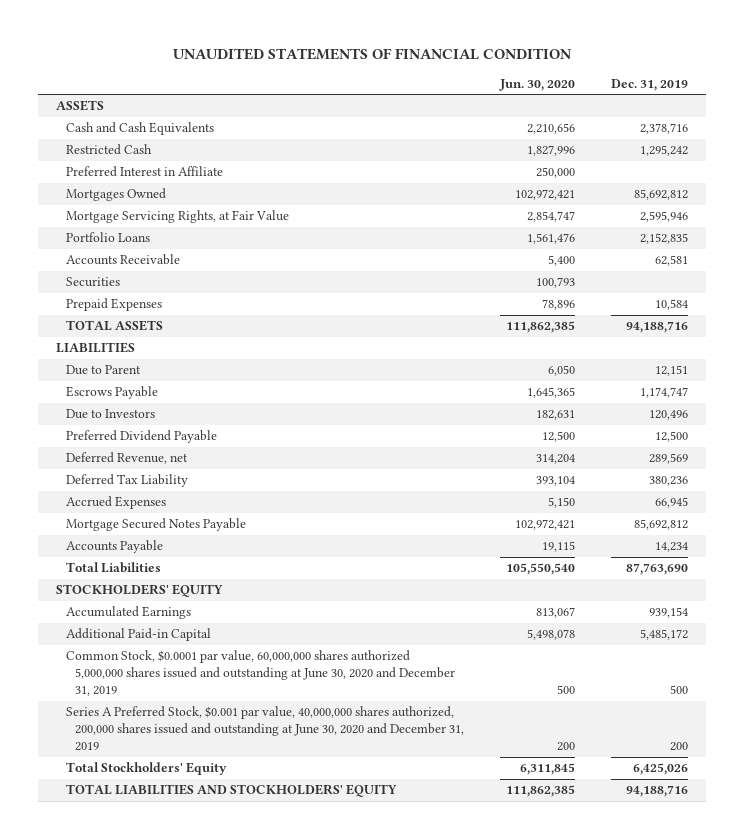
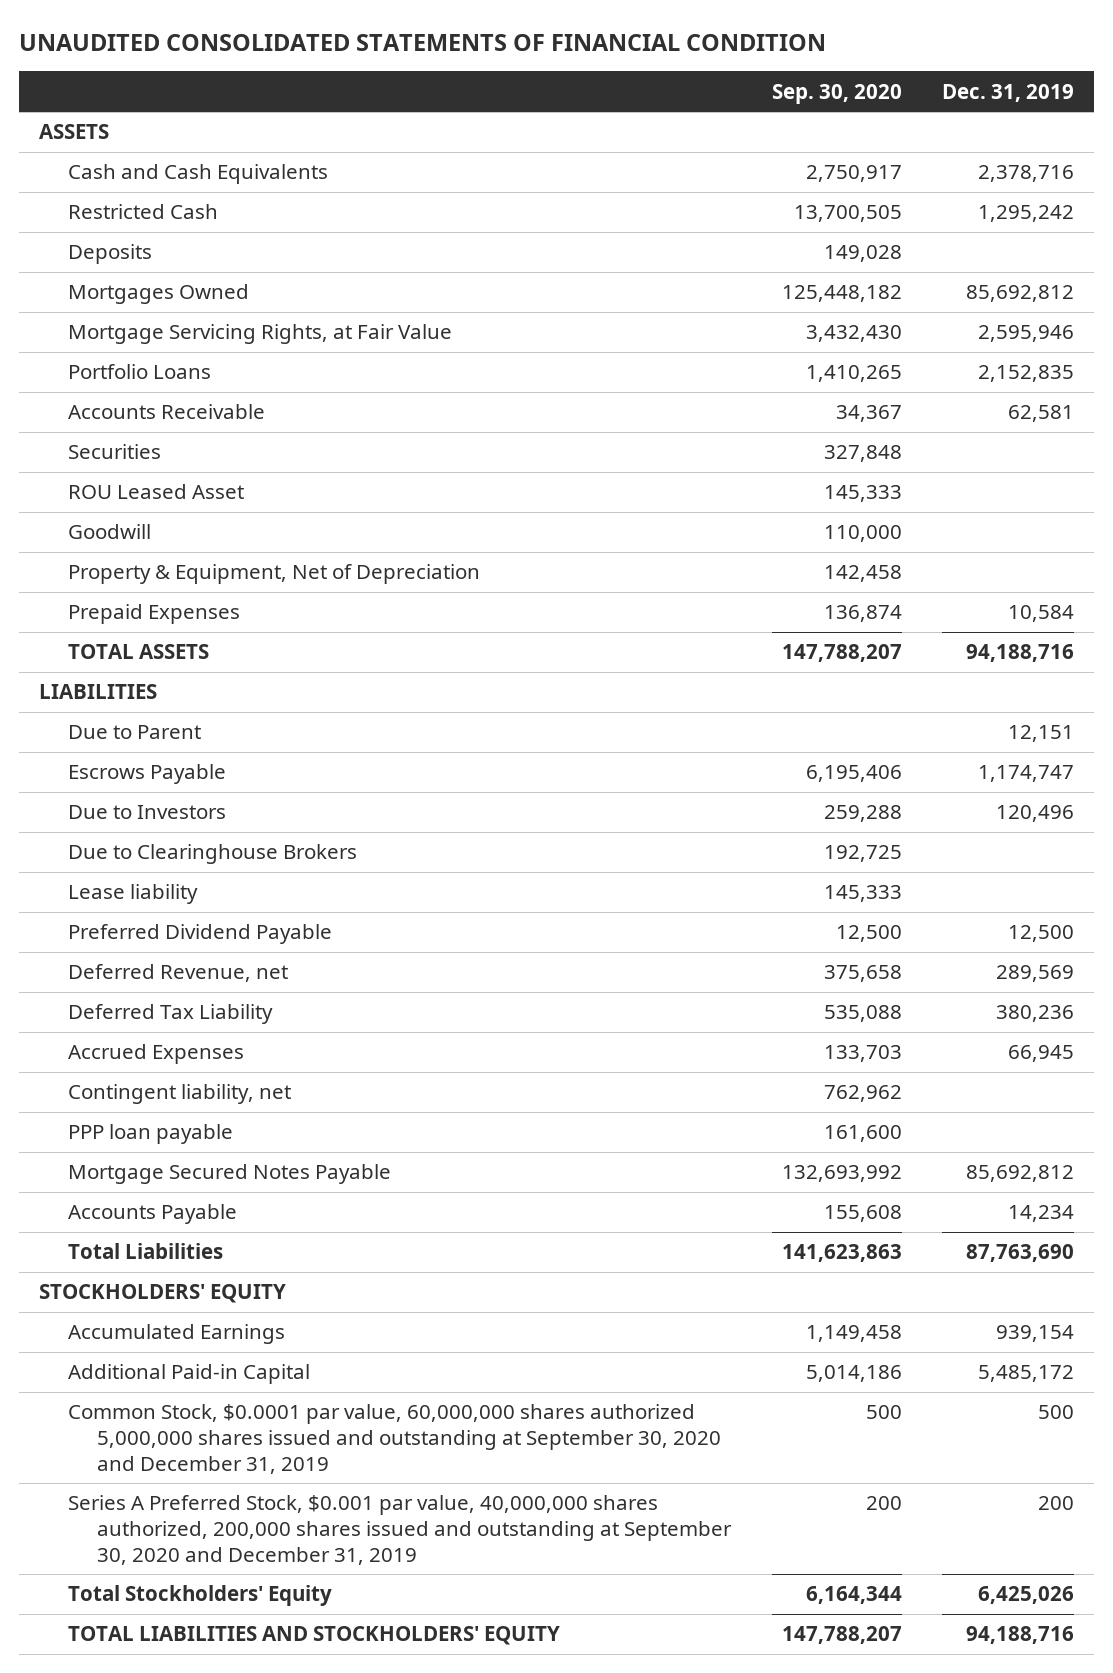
- UNAUDITED STATEMENTS OF FINANCIAL CONDITION
+ UNAUDITED CONSOLIDATED STATEMENTS OF FINANCIAL CONDITION
- | Jun. 30, 2020 | Dec. 31, 2019
+ | Sep. 30, 2020 | Dec. 31, 2019
- Preferred Interest in Affiliate | 250,000 |
+ Deposits | 149,028 |
+ ROU Leased Asset | 145,333 |
+ Goodwill | 110,000 |
+ Property & Equipment, Net of Depreciation | 142,458 |
+ Due to Clearinghouse Brokers | 192,725 |
+ Lease liability | 145,333 |
+ Contingent liability, net | 762,962 |
+ PPP loan payable | 161,600 |
- Common Stock, $0.0001 par value, 60,000,000 shares authorized 5,000,000 shares issued and outstanding at June 30, 2020 and December 31, 2019 | 500 | 500
- Series A Preferred Stock, $0.001 par value, 40,000,000 shares authorized, 200,000 shares issued and outstanding at June 30, 2020 and December 31, 2019 | 200 | 200
+ Common Stock, $0.0001 par value, 60,000,000 shares authorized 5,000,000 shares issued and outstanding at September 30, 2020 and December 31, 2019 | 500 | 500
+ Series A Preferred Stock, $0.001 par value, 40,000,000 shares authorized, 200,000 shares issued and outstanding at September 30, 2020 and December 31, 2019 | 200 | 200

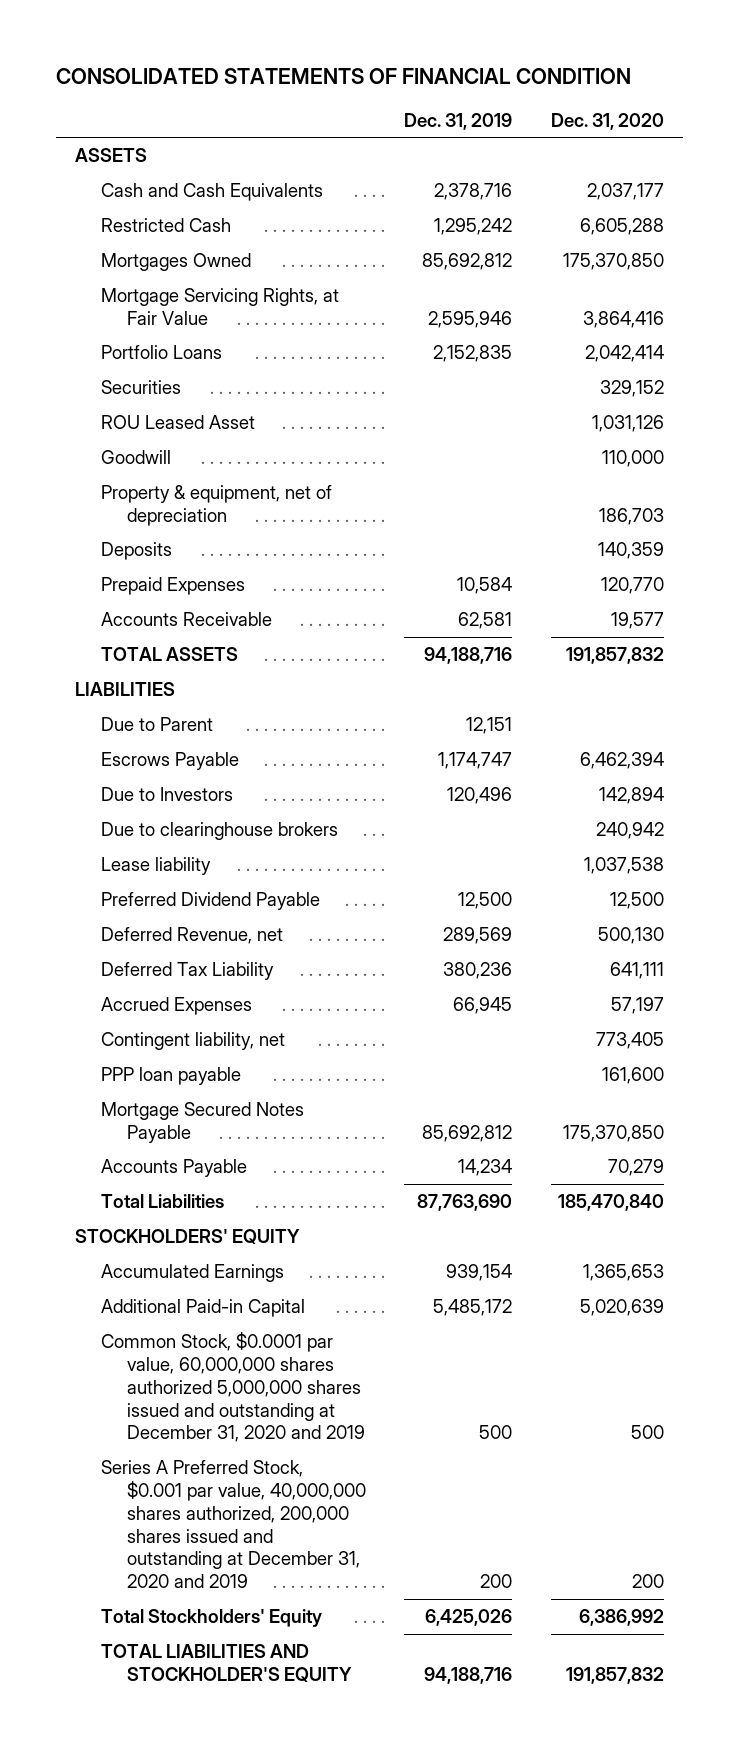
- UNAUDITED CONSOLIDATED STATEMENTS OF FINANCIAL CONDITION
+ CONSOLIDATED STATEMENTS OF FINANCIAL CONDITION
- | Sep. 30, 2020 | Dec. 31, 2019
+ | Dec. 31, 2019 | Dec. 31, 2020
- Property & Equipment, Net of Depreciation | 142,458 |
+ Property & equipment, net of depreciation | | 186,703
moved down: Deposits | | 140,359
moved down: Accounts Receivable | 62,581 | 19,577
- Due to Clearinghouse Brokers | 192,725 |
+ Due to clearinghouse brokers | | 240,942
- Common Stock, $0.0001 par value, 60,000,000 shares authorized 5,000,000 shares issued and outstanding at September 30, 2020 and December 31, 2019 | 500 | 500
- Series A Preferred Stock, $0.001 par value, 40,000,000 shares authorized, 200,000 shares issued and outstanding at September 30, 2020 and December 31, 2019 | 200 | 200
+ Common Stock, $0.0001 par value, 60,000,000 shares authorized 5,000,000 shares issued and outstanding at December 31, 2020 and 2019 | 500 | 500
+ Series A Preferred Stock, $0.001 par value, 40,000,000 shares authorized, 200,000 shares issued and outstanding at December 31, 2020 and 2019 | 200 | 200
- TOTAL LIABILITIES AND STOCKHOLDERS' EQUITY | 147,788,207 | 94,188,716
+ TOTAL LIABILITIES AND STOCKHOLDER'S EQUITY | 94,188,716 | 191,857,832

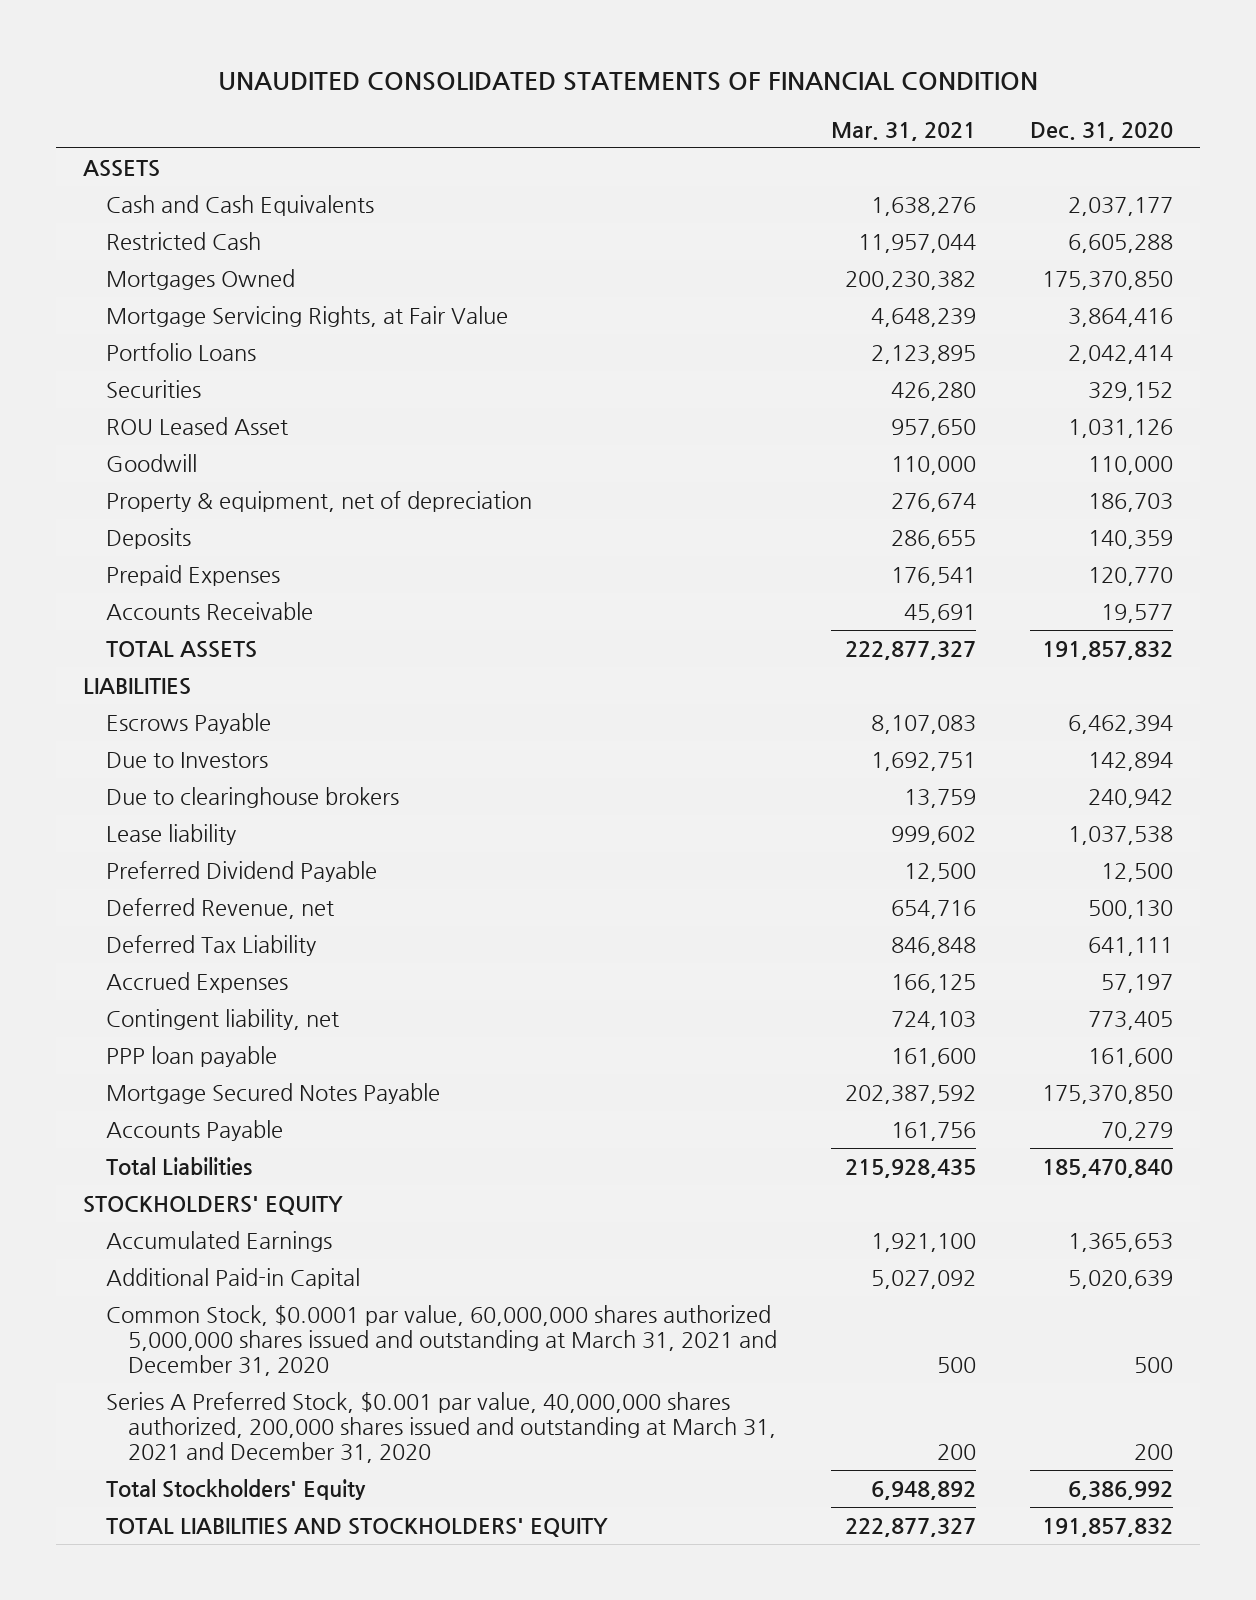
- CONSOLIDATED STATEMENTS OF FINANCIAL CONDITION
+ UNAUDITED CONSOLIDATED STATEMENTS OF FINANCIAL CONDITION
- | Dec. 31, 2019 | Dec. 31, 2020
+ | Mar. 31, 2021 | Dec. 31, 2020
- Due to Parent | 12,151 |
- Common Stock, $0.0001 par value, 60,000,000 shares authorized 5,000,000 shares issued and outstanding at December 31, 2020 and 2019 | 500 | 500
- Series A Preferred Stock, $0.001 par value, 40,000,000 shares authorized, 200,000 shares issued and outstanding at December 31, 2020 and 2019 | 200 | 200
+ Common Stock, $0.0001 par value, 60,000,000 shares authorized 5,000,000 shares issued and outstanding at March 31, 2021 and December 31, 2020 | 500 | 500
+ Series A Preferred Stock, $0.001 par value, 40,000,000 shares authorized, 200,000 shares issued and outstanding at March 31, 2021 and December 31, 2020 | 200 | 200
- TOTAL LIABILITIES AND STOCKHOLDER'S EQUITY | 94,188,716 | 191,857,832
+ TOTAL LIABILITIES AND STOCKHOLDERS' EQUITY | 222,877,327 | 191,857,832

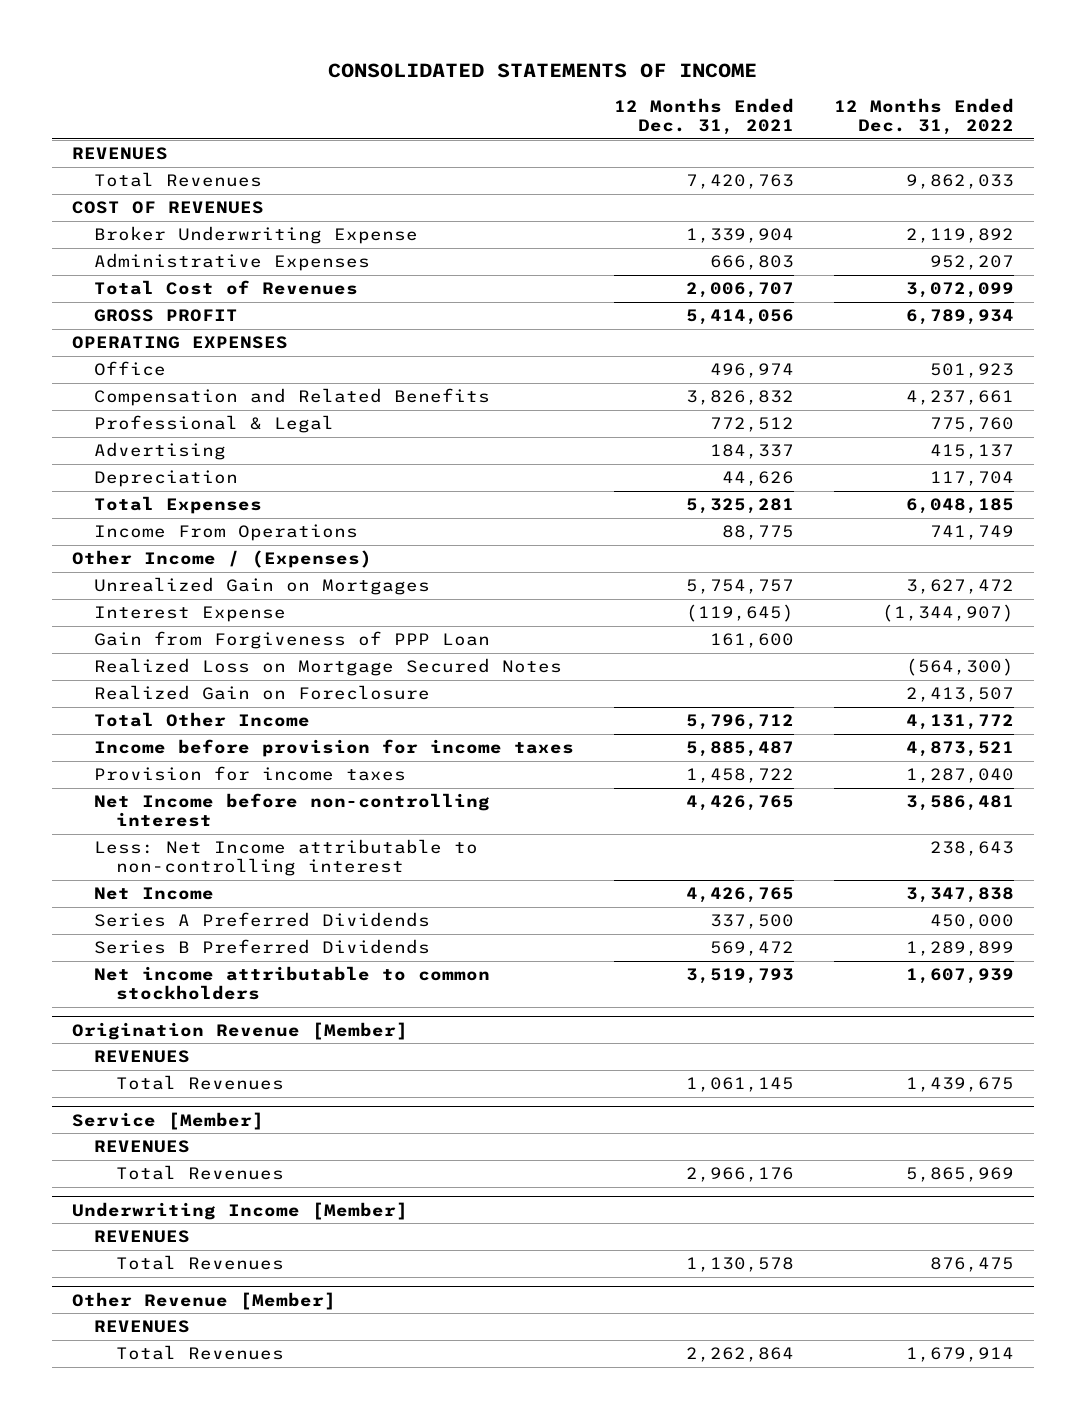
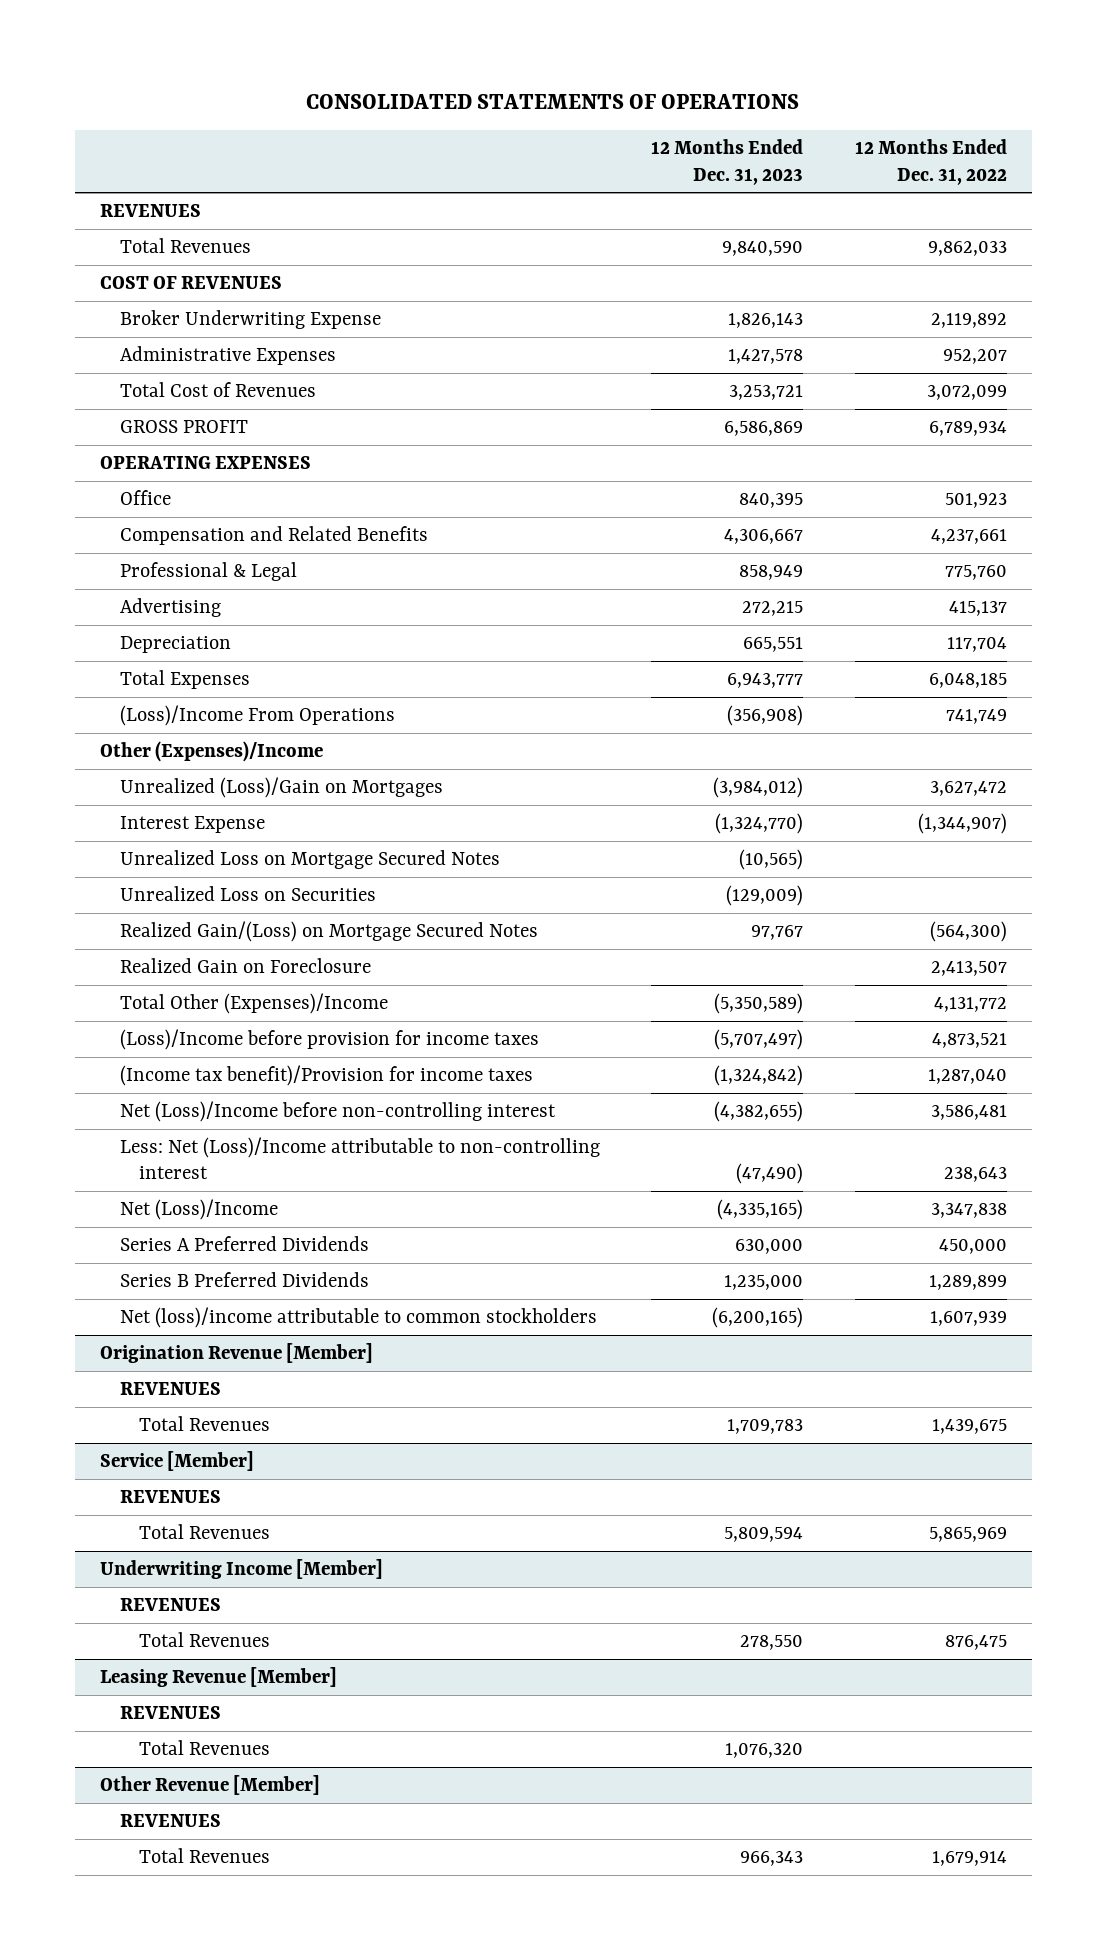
- CONSOLIDATED STATEMENTS OF INCOME
+ CONSOLIDATED STATEMENTS OF OPERATIONS
- | 12 Months Ended Dec. 31, 2021 | 12 Months Ended Dec. 31, 2022
+ | 12 Months Ended Dec. 31, 2023 | 12 Months Ended Dec. 31, 2022
- Income From Operations | 88,775 | 741,749
- Other Income / (Expenses)
- Unrealized Gain on Mortgages | 5,754,757 | 3,627,472
+ (Loss)/Income From Operations | (356,908) | 741,749
+ Other (Expenses)/Income
+ Unrealized (Loss)/Gain on Mortgages | (3,984,012) | 3,627,472
- Gain from Forgiveness of PPP Loan | 161,600 |
- Realized Loss on Mortgage Secured Notes | | (564,300)
+ Unrealized Loss on Mortgage Secured Notes | (10,565) |
+ Unrealized Loss on Securities | (129,009) |
+ Realized Gain/(Loss) on Mortgage Secured Notes | 97,767 | (564,300)
- Total Other Income | 5,796,712 | 4,131,772
- Income before provision for income taxes | 5,885,487 | 4,873,521
- Provision for income taxes | 1,458,722 | 1,287,040
- Net Income before non-controlling interest | 4,426,765 | 3,586,481
- Less: Net Income attributable to non-controlling interest | | 238,643
- Net Income | 4,426,765 | 3,347,838
+ Total Other (Expenses)/Income | (5,350,589) | 4,131,772
+ (Loss)/Income before provision for income taxes | (5,707,497) | 4,873,521
+ (Income tax benefit)/Provision for income taxes | (1,324,842) | 1,287,040
+ Net (Loss)/Income before non-controlling interest | (4,382,655) | 3,586,481
+ Less: Net (Loss)/Income attributable to non-controlling interest | (47,490) | 238,643
+ Net (Loss)/Income | (4,335,165) | 3,347,838
- Net income attributable to common stockholders | 3,519,793 | 1,607,939
+ Net (loss)/income attributable to common stockholders | (6,200,165) | 1,607,939
+ Leasing Revenue [Member]
+ REVENUES
+ Total Revenues | 1,076,320 |

